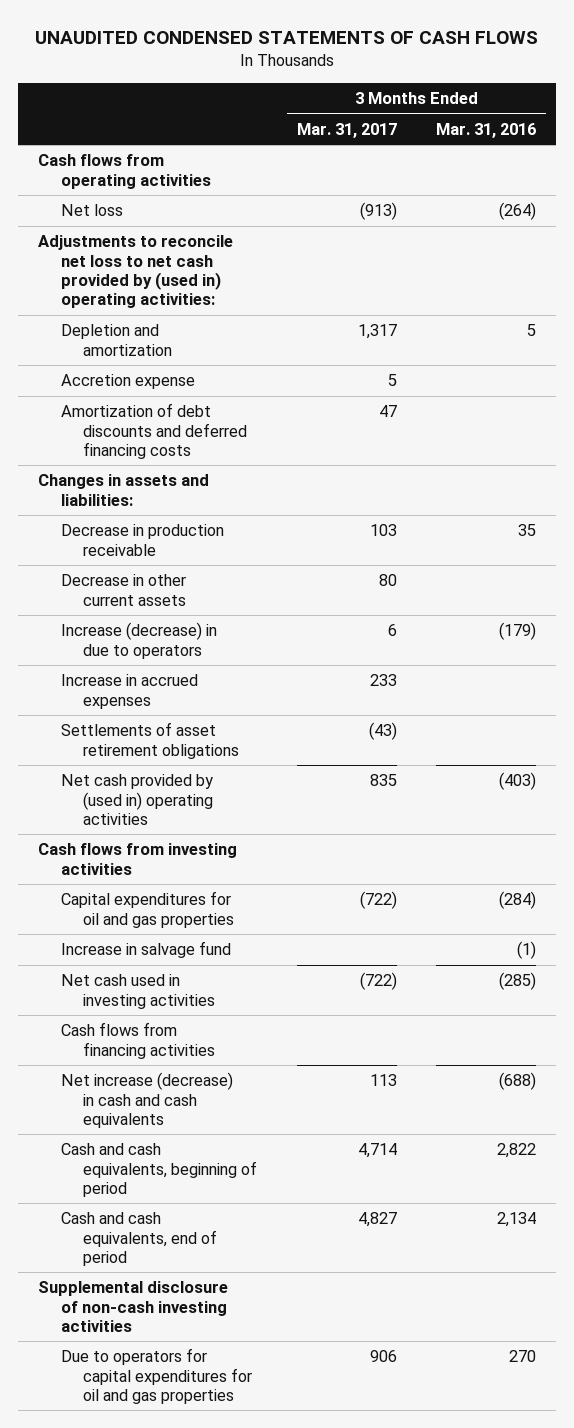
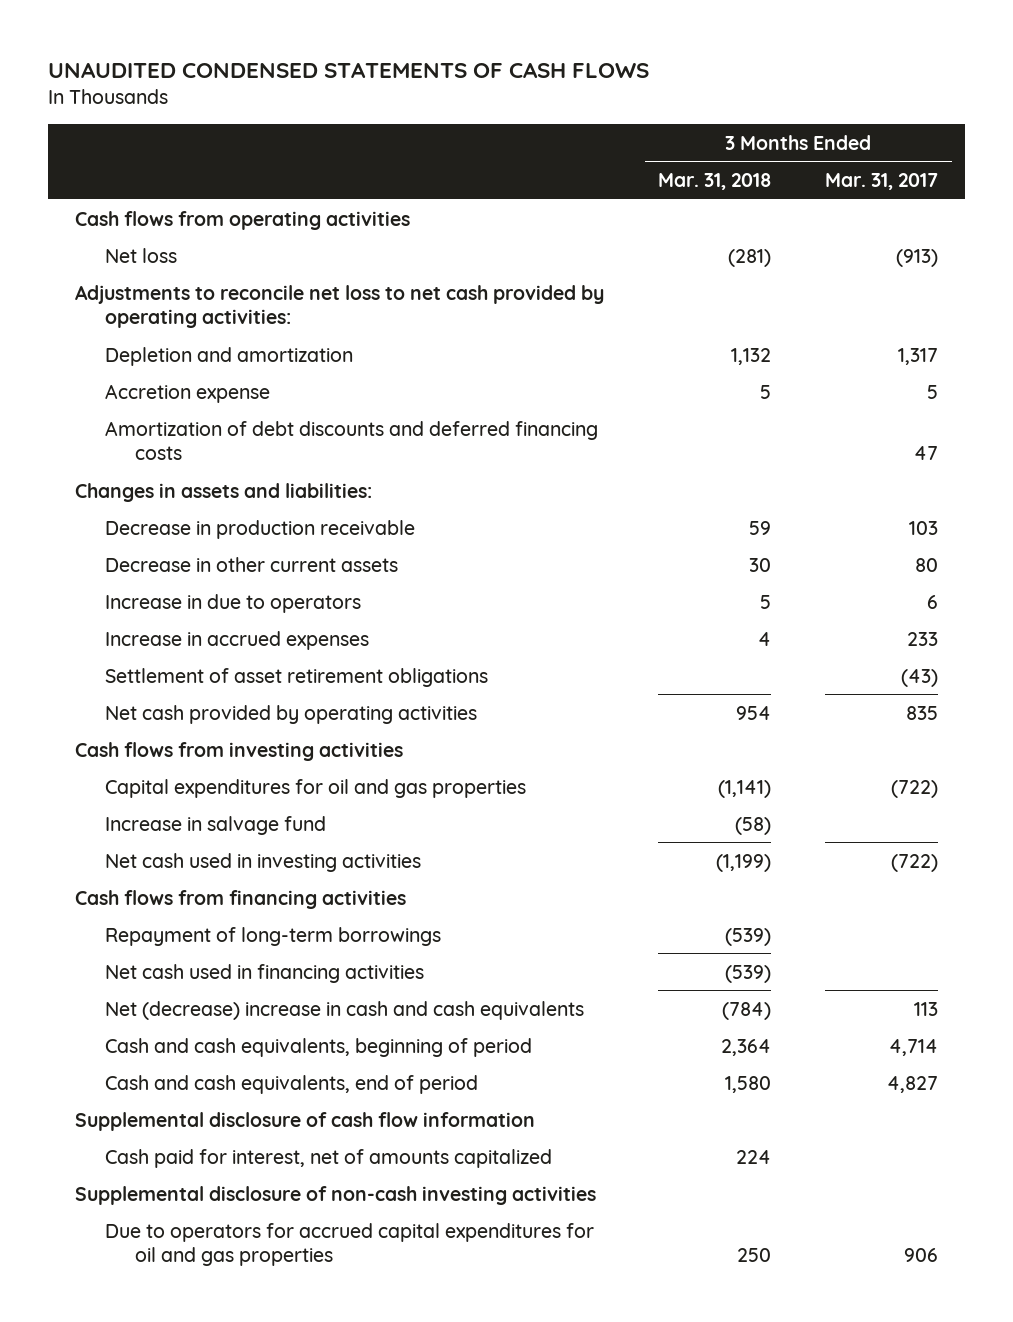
- | 3 Months Ended Mar. 31, 2017 | 3 Months Ended Mar. 31, 2016
+ | 3 Months Ended Mar. 31, 2018 | 3 Months Ended Mar. 31, 2017
- Adjustments to reconcile net loss to net cash provided by (used in) operating activities:
+ Adjustments to reconcile net loss to net cash provided by operating activities:
- Increase (decrease) in due to operators | 6 | (179)
+ Increase in due to operators | 5 | 6
- Settlements of asset retirement obligations | (43) |
- Net cash provided by (used in) operating activities | 835 | (403)
+ Settlement of asset retirement obligations | | (43)
+ Net cash provided by operating activities | 954 | 835
- Net increase (decrease) in cash and cash equivalents | 113 | (688)
+ Repayment of long-term borrowings | (539) |
+ Net cash used in financing activities | (539) |
+ Net (decrease) increase in cash and cash equivalents | (784) | 113
+ Supplemental disclosure of cash flow information
+ Cash paid for interest, net of amounts capitalized | 224 |
- Due to operators for capital expenditures for oil and gas properties | 906 | 270
+ Due to operators for accrued capital expenditures for oil and gas properties | 250 | 906

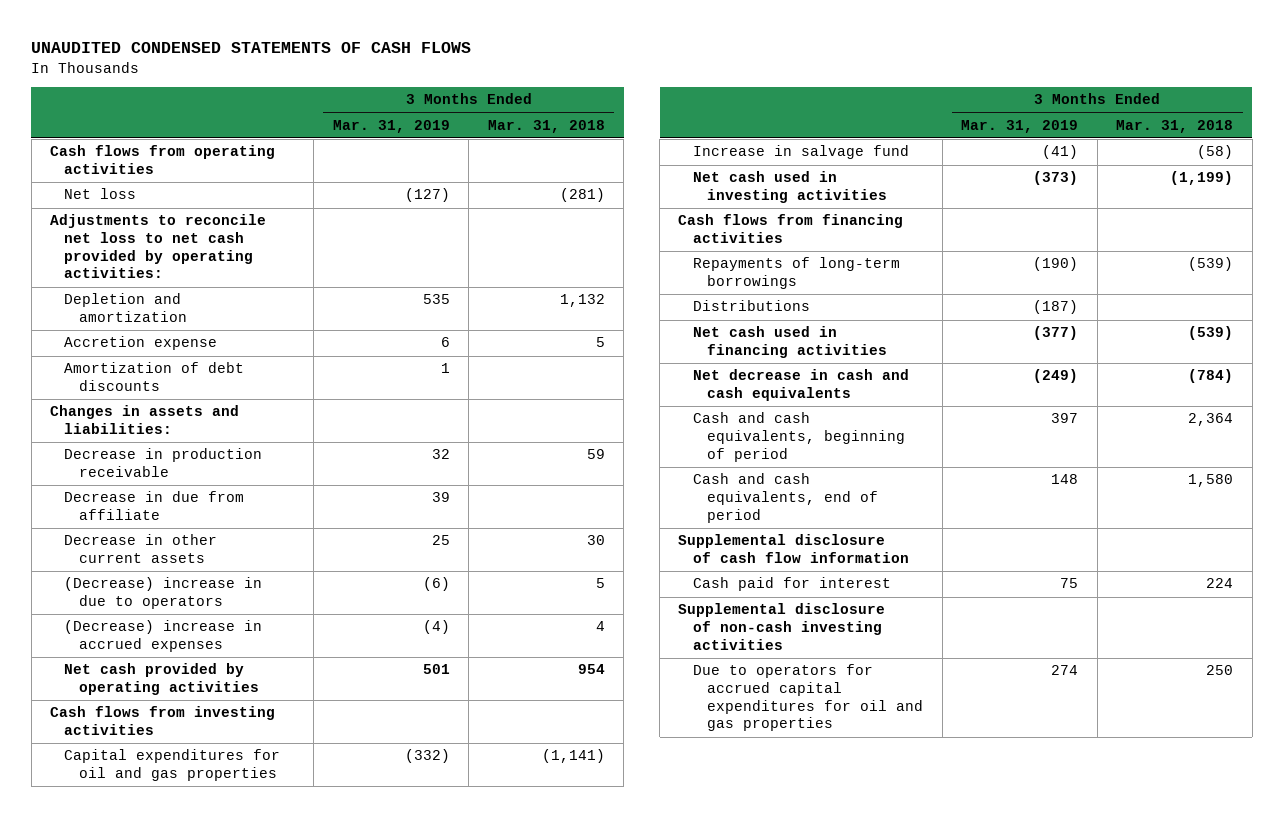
- | 3 Months Ended Mar. 31, 2018 | 3 Months Ended Mar. 31, 2017
+ | 3 Months Ended Mar. 31, 2019 | 3 Months Ended Mar. 31, 2018
- Amortization of debt discounts and deferred financing costs | | 47
+ Amortization of debt discounts | 1 |
+ Decrease in due from affiliate | 39 |
- Increase in due to operators | 5 | 6
- Increase in accrued expenses | 4 | 233
- Settlement of asset retirement obligations | | (43)
+ (Decrease) increase in due to operators | (6) | 5
+ (Decrease) increase in accrued expenses | (4) | 4
- Repayment of long-term borrowings | (539) |
+ Repayments of long-term borrowings | (190) | (539)
+ Distributions | (187) |
- Net (decrease) increase in cash and cash equivalents | (784) | 113
+ Net decrease in cash and cash equivalents | (249) | (784)
- Cash paid for interest, net of amounts capitalized | 224 |
+ Cash paid for interest | 75 | 224

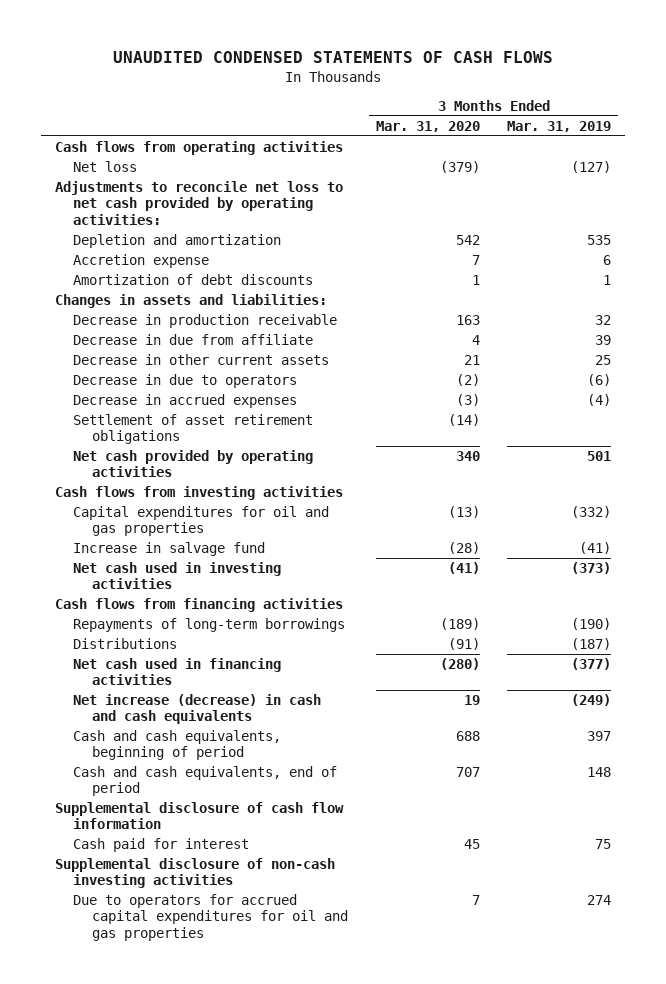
- | 3 Months Ended Mar. 31, 2019 | 3 Months Ended Mar. 31, 2018
+ | 3 Months Ended Mar. 31, 2020 | 3 Months Ended Mar. 31, 2019
- (Decrease) increase in due to operators | (6) | 5
- (Decrease) increase in accrued expenses | (4) | 4
+ Decrease in due to operators | (2) | (6)
+ Decrease in accrued expenses | (3) | (4)
+ Settlement of asset retirement obligations | (14) |
- Net decrease in cash and cash equivalents | (249) | (784)
+ Net increase (decrease) in cash and cash equivalents | 19 | (249)

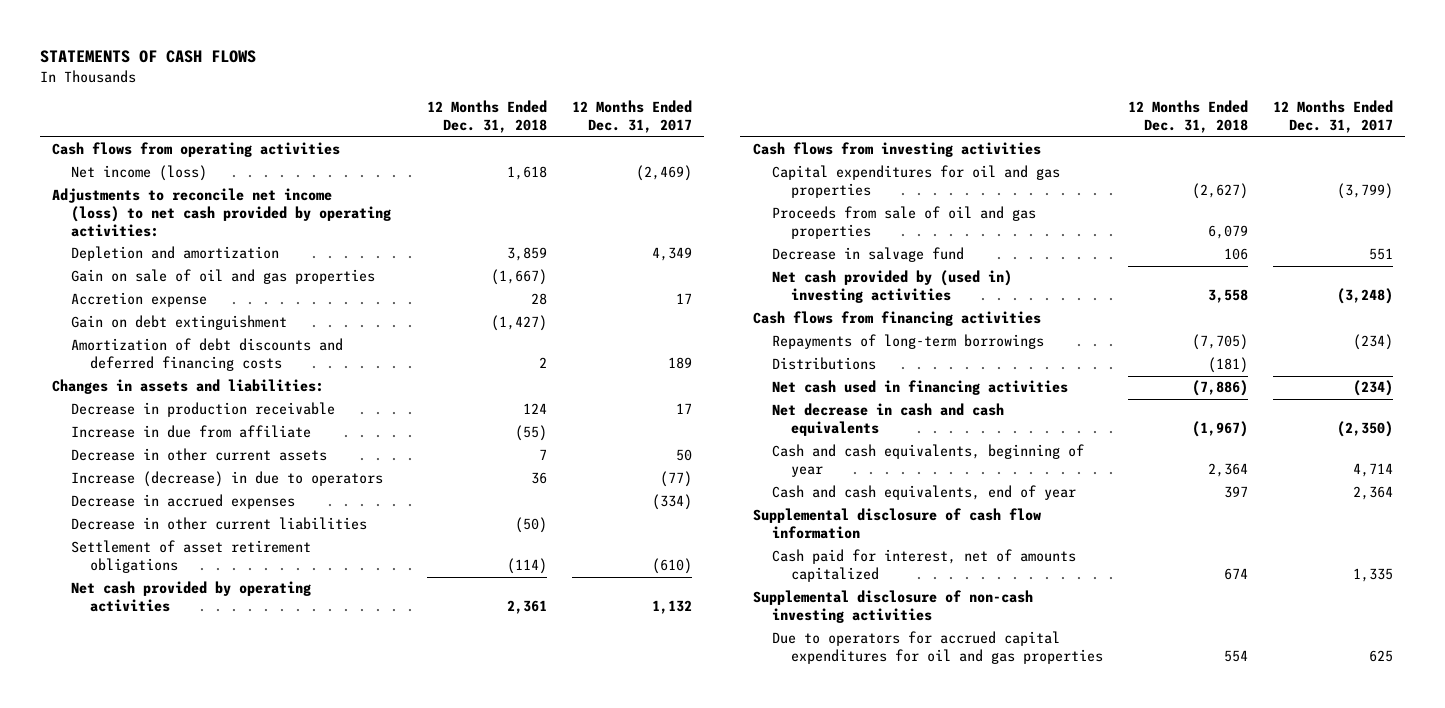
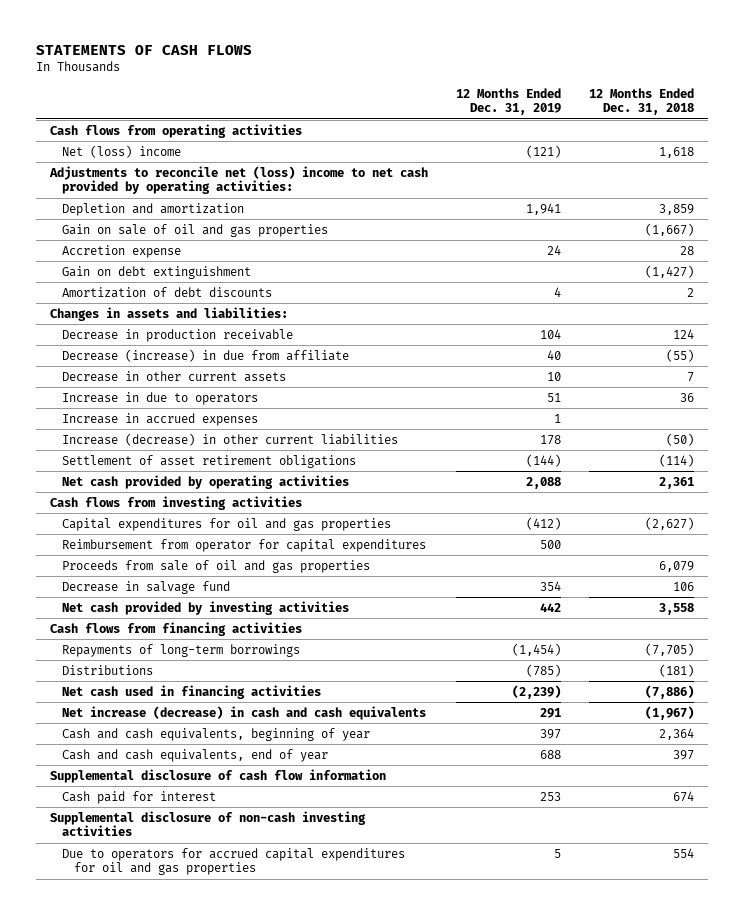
- | 12 Months Ended Dec. 31, 2018 | 12 Months Ended Dec. 31, 2017
+ | 12 Months Ended Dec. 31, 2019 | 12 Months Ended Dec. 31, 2018
- Net income (loss) | 1,618 | (2,469)
- Adjustments to reconcile net income (loss) to net cash provided by operating activities:
+ Net (loss) income | (121) | 1,618
+ Adjustments to reconcile net (loss) income to net cash provided by operating activities:
- Amortization of debt discounts and deferred financing costs | 2 | 189
+ Amortization of debt discounts | 4 | 2
- Increase in due from affiliate | (55) |
+ Decrease (increase) in due from affiliate | 40 | (55)
- Increase (decrease) in due to operators | 36 | (77)
- Decrease in accrued expenses | | (334)
- Decrease in other current liabilities | (50) |
+ Increase in due to operators | 51 | 36
+ Increase in accrued expenses | 1 |
+ Increase (decrease) in other current liabilities | 178 | (50)
+ Reimbursement from operator for capital expenditures | 500 |
- Net cash provided by (used in) investing activities | 3,558 | (3,248)
+ Net cash provided by investing activities | 442 | 3,558
- Net decrease in cash and cash equivalents | (1,967) | (2,350)
+ Net increase (decrease) in cash and cash equivalents | 291 | (1,967)
- Cash paid for interest, net of amounts capitalized | 674 | 1,335
+ Cash paid for interest | 253 | 674

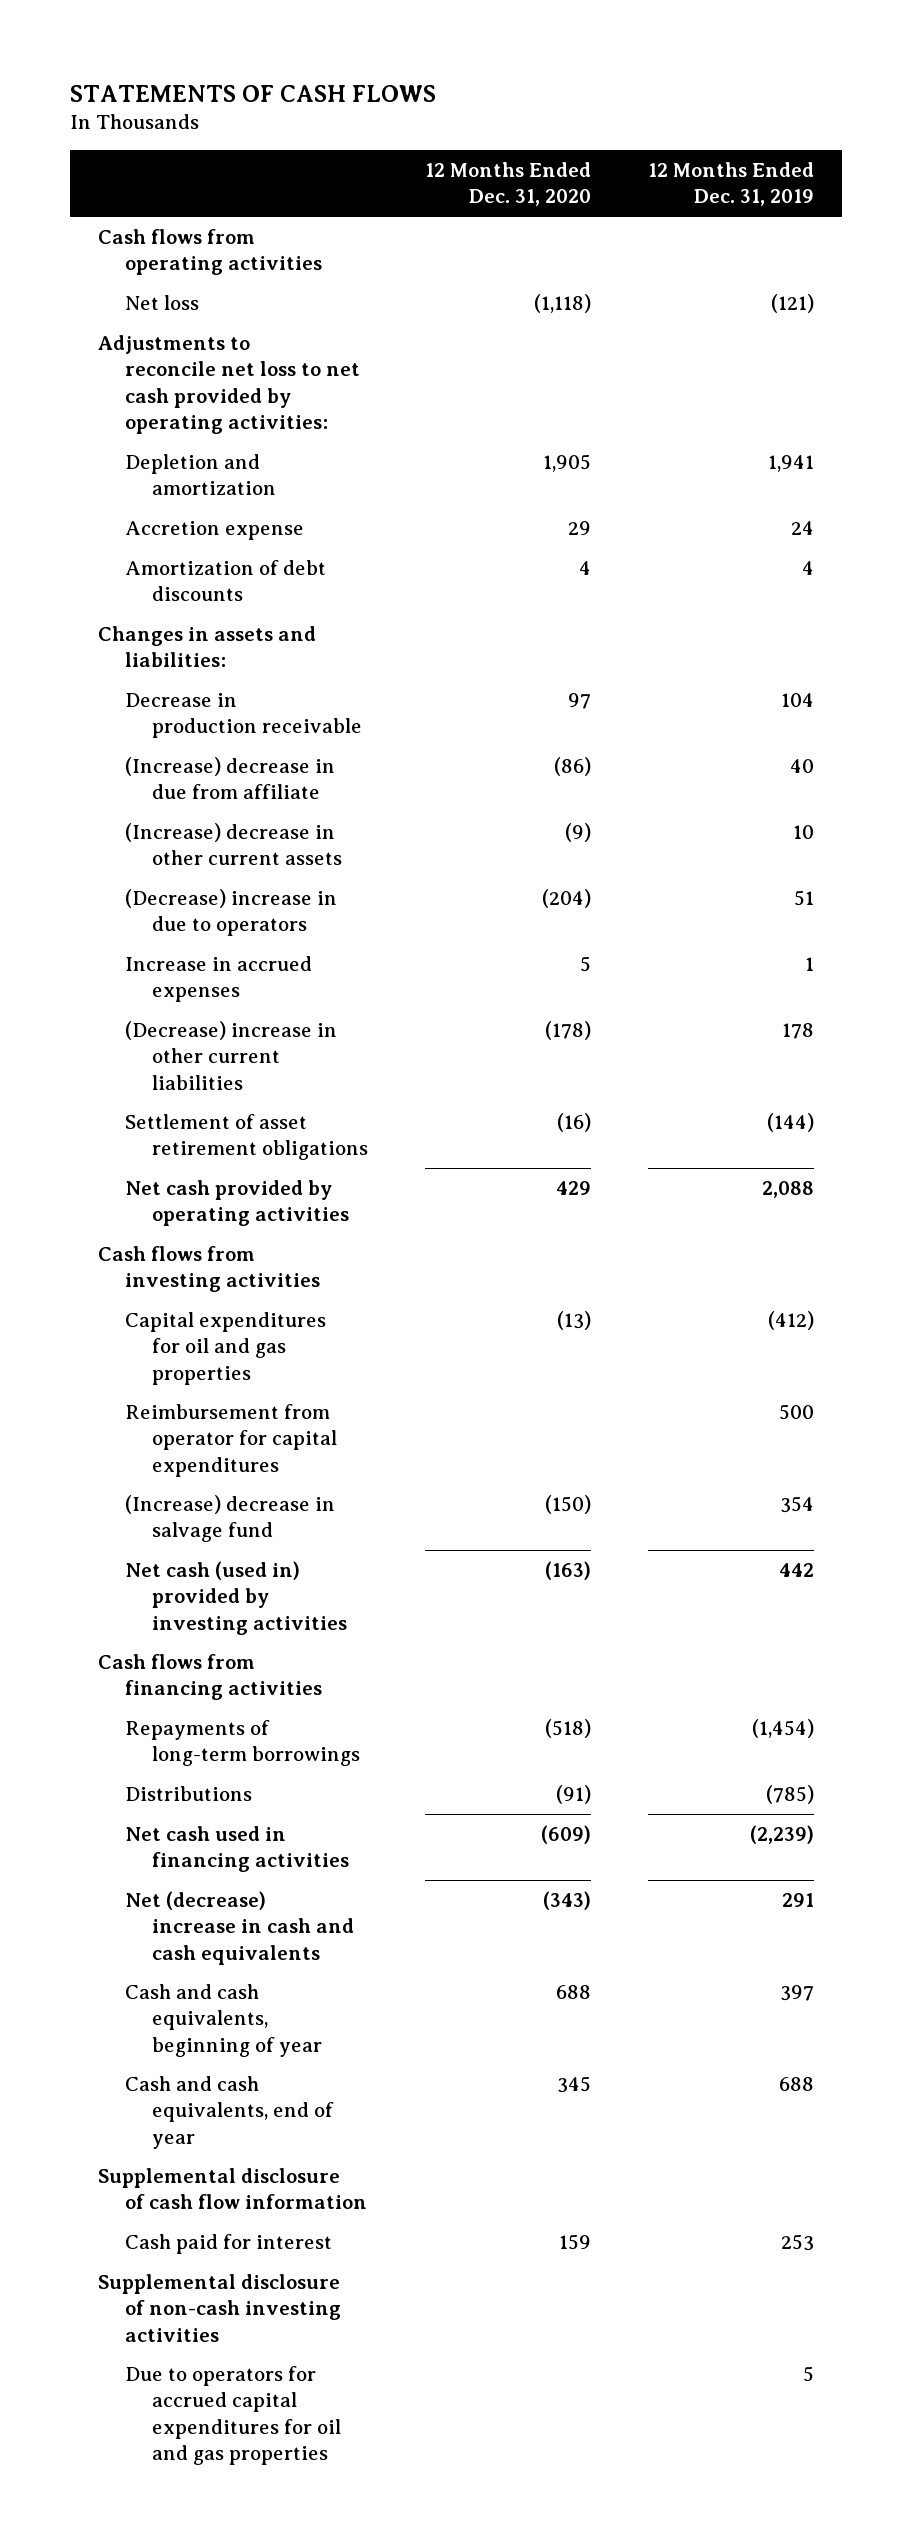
- | 12 Months Ended Dec. 31, 2019 | 12 Months Ended Dec. 31, 2018
+ | 12 Months Ended Dec. 31, 2020 | 12 Months Ended Dec. 31, 2019
- Net (loss) income | (121) | 1,618
- Adjustments to reconcile net (loss) income to net cash provided by operating activities:
+ Net loss | (1,118) | (121)
+ Adjustments to reconcile net loss to net cash provided by operating activities:
- Gain on sale of oil and gas properties | | (1,667)
- Gain on debt extinguishment | | (1,427)
- Decrease (increase) in due from affiliate | 40 | (55)
- Decrease in other current assets | 10 | 7
- Increase in due to operators | 51 | 36
+ (Increase) decrease in due from affiliate | (86) | 40
+ (Increase) decrease in other current assets | (9) | 10
+ (Decrease) increase in due to operators | (204) | 51
- Increase (decrease) in other current liabilities | 178 | (50)
+ (Decrease) increase in other current liabilities | (178) | 178
- Proceeds from sale of oil and gas properties | | 6,079
- Decrease in salvage fund | 354 | 106
- Net cash provided by investing activities | 442 | 3,558
+ (Increase) decrease in salvage fund | (150) | 354
+ Net cash (used in) provided by investing activities | (163) | 442
- Net increase (decrease) in cash and cash equivalents | 291 | (1,967)
+ Net (decrease) increase in cash and cash equivalents | (343) | 291

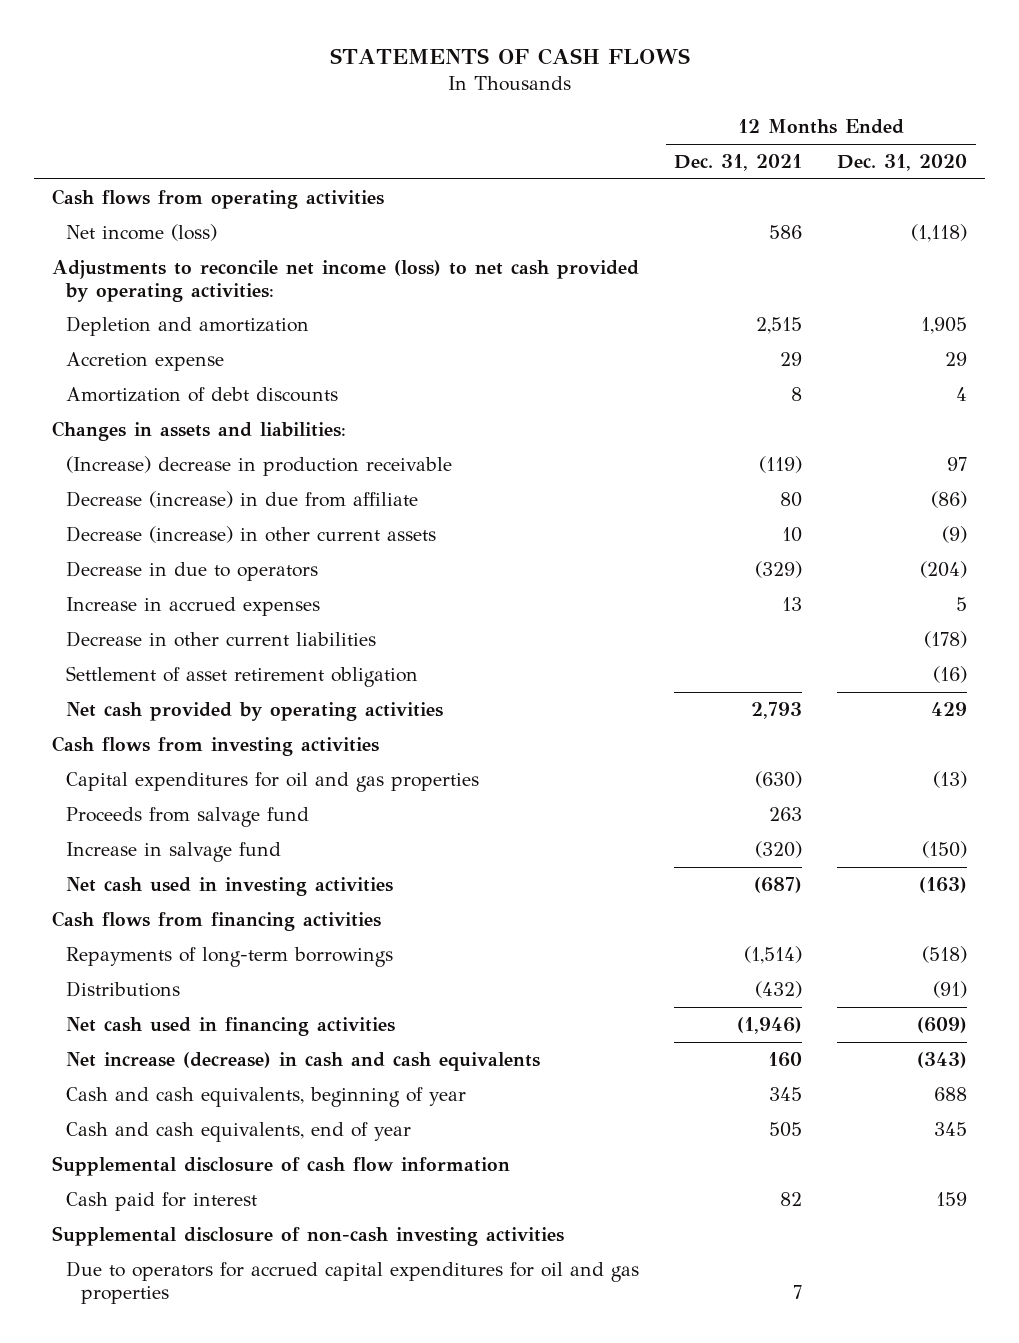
- | 12 Months Ended Dec. 31, 2020 | 12 Months Ended Dec. 31, 2019
+ | 12 Months Ended Dec. 31, 2021 | 12 Months Ended Dec. 31, 2020
- Net loss | (1,118) | (121)
- Adjustments to reconcile net loss to net cash provided by operating activities:
+ Net income (loss) | 586 | (1,118)
+ Adjustments to reconcile net income (loss) to net cash provided by operating activities:
- Decrease in production receivable | 97 | 104
- (Increase) decrease in due from affiliate | (86) | 40
- (Increase) decrease in other current assets | (9) | 10
- (Decrease) increase in due to operators | (204) | 51
+ (Increase) decrease in production receivable | (119) | 97
+ Decrease (increase) in due from affiliate | 80 | (86)
+ Decrease (increase) in other current assets | 10 | (9)
+ Decrease in due to operators | (329) | (204)
- (Decrease) increase in other current liabilities | (178) | 178
- Settlement of asset retirement obligations | (16) | (144)
+ Decrease in other current liabilities | | (178)
+ Settlement of asset retirement obligation | | (16)
- Reimbursement from operator for capital expenditures | | 500
- (Increase) decrease in salvage fund | (150) | 354
- Net cash (used in) provided by investing activities | (163) | 442
+ Proceeds from salvage fund | 263 |
+ Increase in salvage fund | (320) | (150)
+ Net cash used in investing activities | (687) | (163)
- Net (decrease) increase in cash and cash equivalents | (343) | 291
+ Net increase (decrease) in cash and cash equivalents | 160 | (343)

